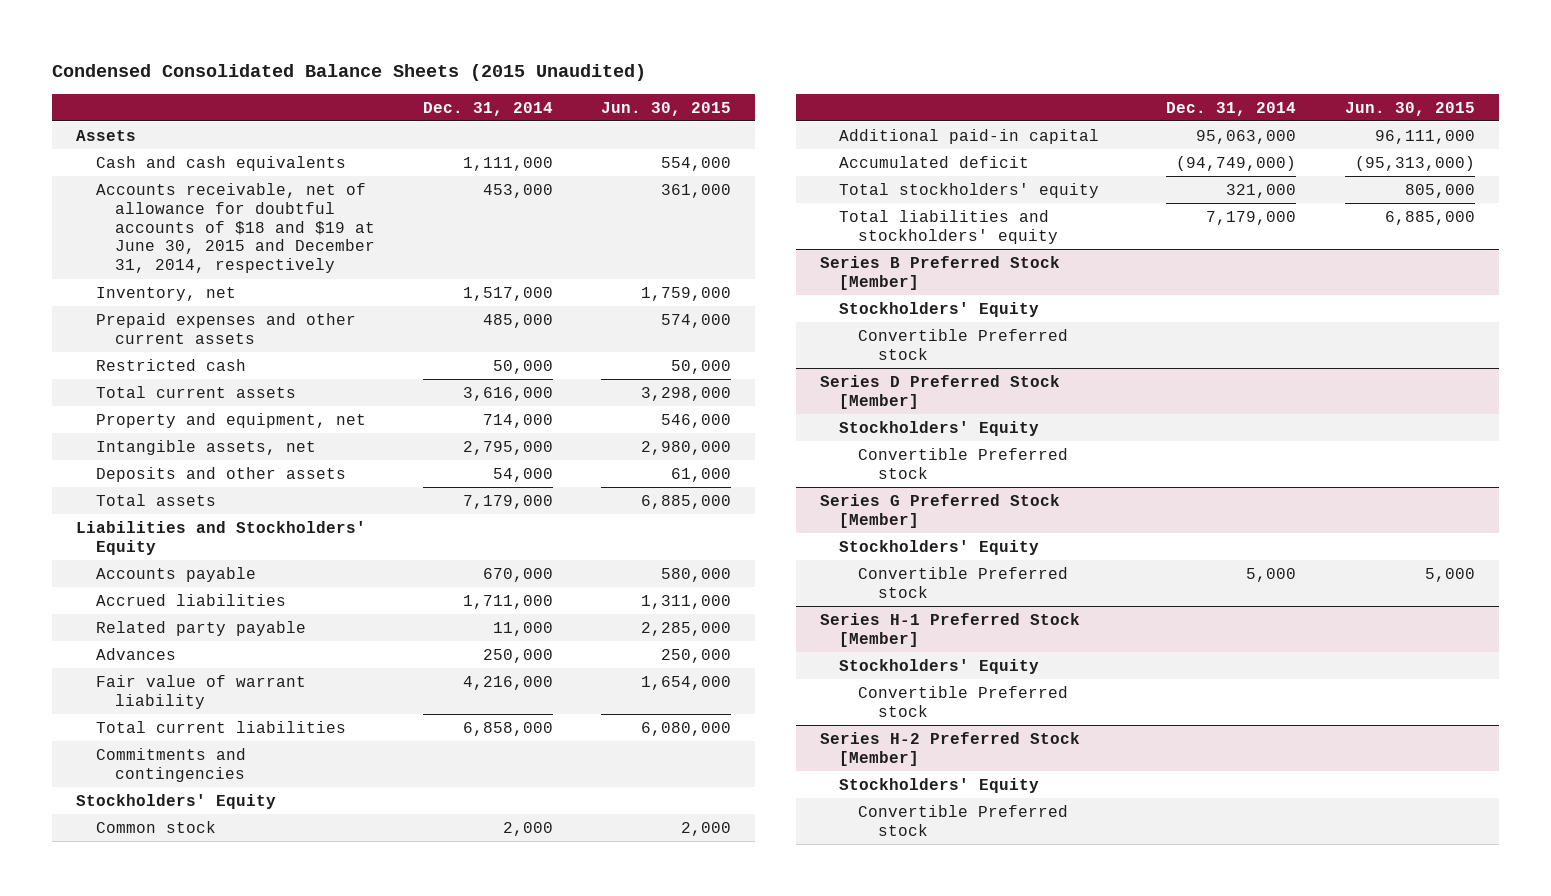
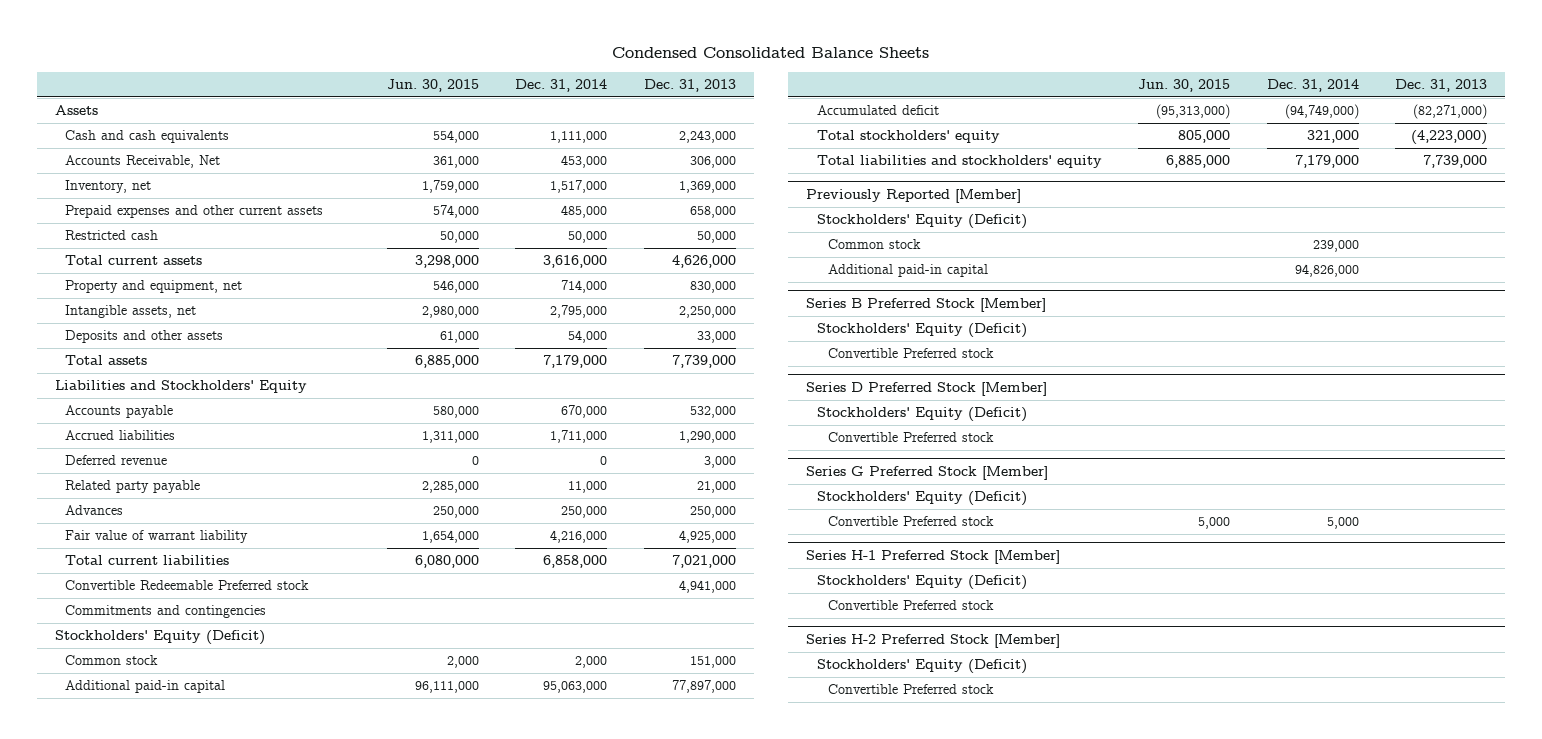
- Condensed Consolidated Balance Sheets (2015 Unaudited)
+ Condensed Consolidated Balance Sheets
- | Dec. 31, 2014 | Jun. 30, 2015
+ | Jun. 30, 2015 | Dec. 31, 2014 | Dec. 31, 2013
- Accounts receivable, net of allowance for doubtful accounts of $18 and $19 at June 30, 2015 and December 31, 2014, respectively | 453,000 | 361,000
+ Accounts Receivable, Net | 361,000 | 453,000 | 306,000
+ Deferred revenue | 0 | 0 | 3,000
+ Convertible Redeemable Preferred stock | | | 4,941,000
- Stockholders' Equity
+ Stockholders' Equity (Deficit)
+ Previously Reported [Member]
+ Stockholders' Equity (Deficit)
+ Common stock | | 239,000 |
+ Additional paid-in capital | | 94,826,000 |
@ Series B Preferred Stock [Member]
- Stockholders' Equity
+ Stockholders' Equity (Deficit)
@ Series D Preferred Stock [Member]
- Stockholders' Equity
+ Stockholders' Equity (Deficit)
@ Series G Preferred Stock [Member]
- Stockholders' Equity
+ Stockholders' Equity (Deficit)
@ Series H-1 Preferred Stock [Member]
- Stockholders' Equity
+ Stockholders' Equity (Deficit)
@ Series H-2 Preferred Stock [Member]
- Stockholders' Equity
+ Stockholders' Equity (Deficit)

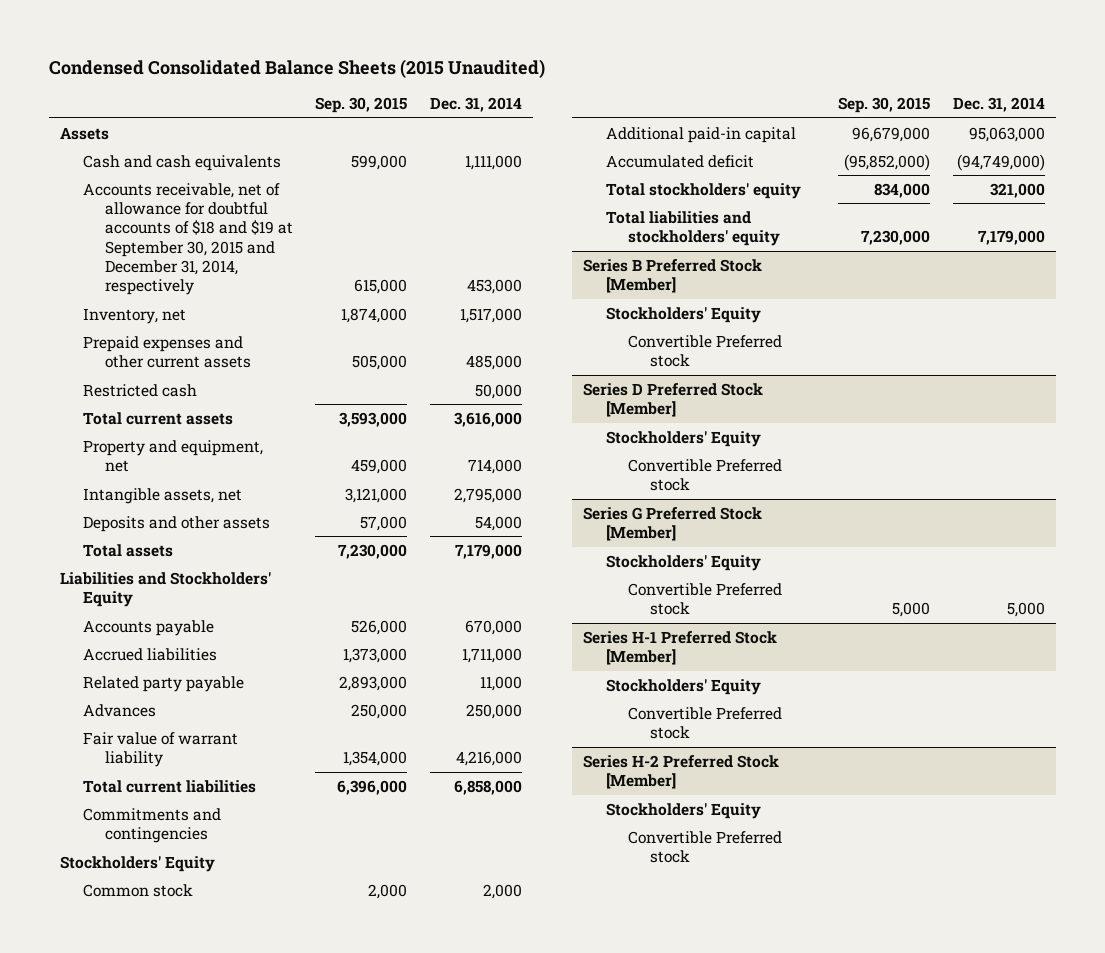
- Condensed Consolidated Balance Sheets
+ Condensed Consolidated Balance Sheets (2015 Unaudited)
- | Jun. 30, 2015 | Dec. 31, 2014 | Dec. 31, 2013
+ | Sep. 30, 2015 | Dec. 31, 2014
- Accounts Receivable, Net | 361,000 | 453,000 | 306,000
+ Accounts receivable, net of allowance for doubtful accounts of $18 and $19 at September 30, 2015 and December 31, 2014, respectively | 615,000 | 453,000
- Deferred revenue | 0 | 0 | 3,000
- Convertible Redeemable Preferred stock | | | 4,941,000
- Stockholders' Equity (Deficit)
+ Stockholders' Equity
- Previously Reported [Member]
- Stockholders' Equity (Deficit)
- Common stock | | 239,000 |
- Additional paid-in capital | | 94,826,000 |
@ Series B Preferred Stock [Member]
- Stockholders' Equity (Deficit)
+ Stockholders' Equity
@ Series D Preferred Stock [Member]
- Stockholders' Equity (Deficit)
+ Stockholders' Equity
@ Series G Preferred Stock [Member]
- Stockholders' Equity (Deficit)
+ Stockholders' Equity
@ Series H-1 Preferred Stock [Member]
- Stockholders' Equity (Deficit)
+ Stockholders' Equity
@ Series H-2 Preferred Stock [Member]
- Stockholders' Equity (Deficit)
+ Stockholders' Equity

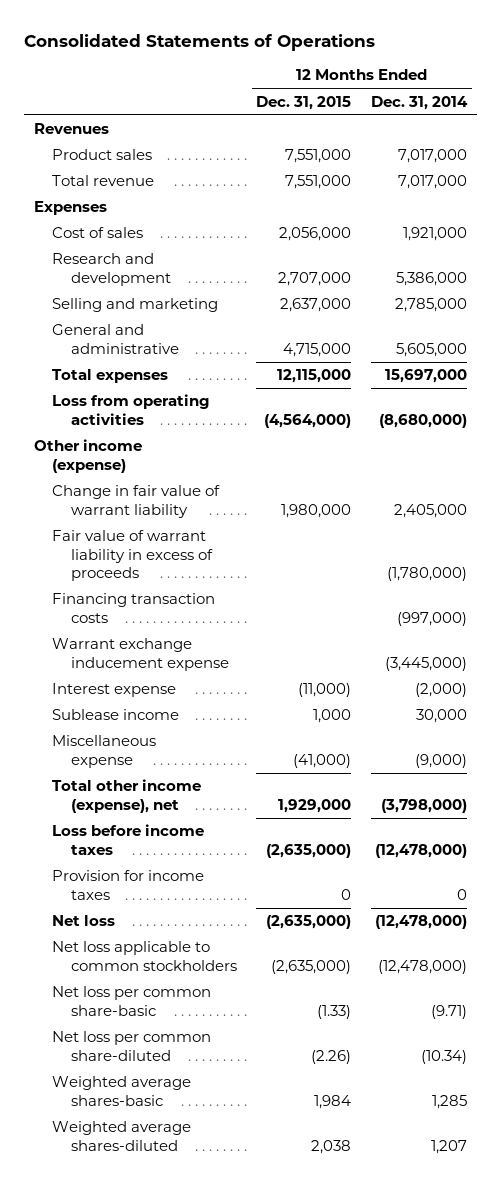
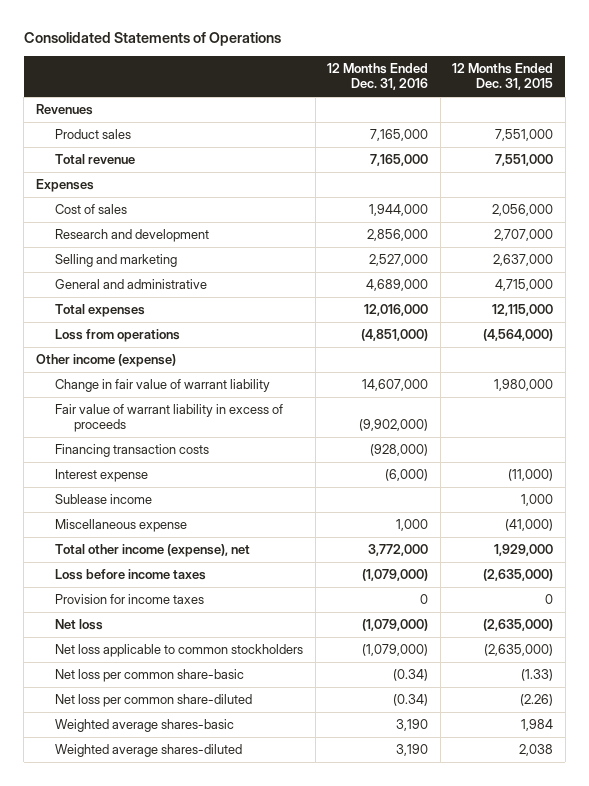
- | 12 Months Ended Dec. 31, 2015 | 12 Months Ended Dec. 31, 2014
+ | 12 Months Ended Dec. 31, 2016 | 12 Months Ended Dec. 31, 2015
- Loss from operating activities | (4,564,000) | (8,680,000)
+ Loss from operations | (4,851,000) | (4,564,000)
- Warrant exchange inducement expense | | (3,445,000)

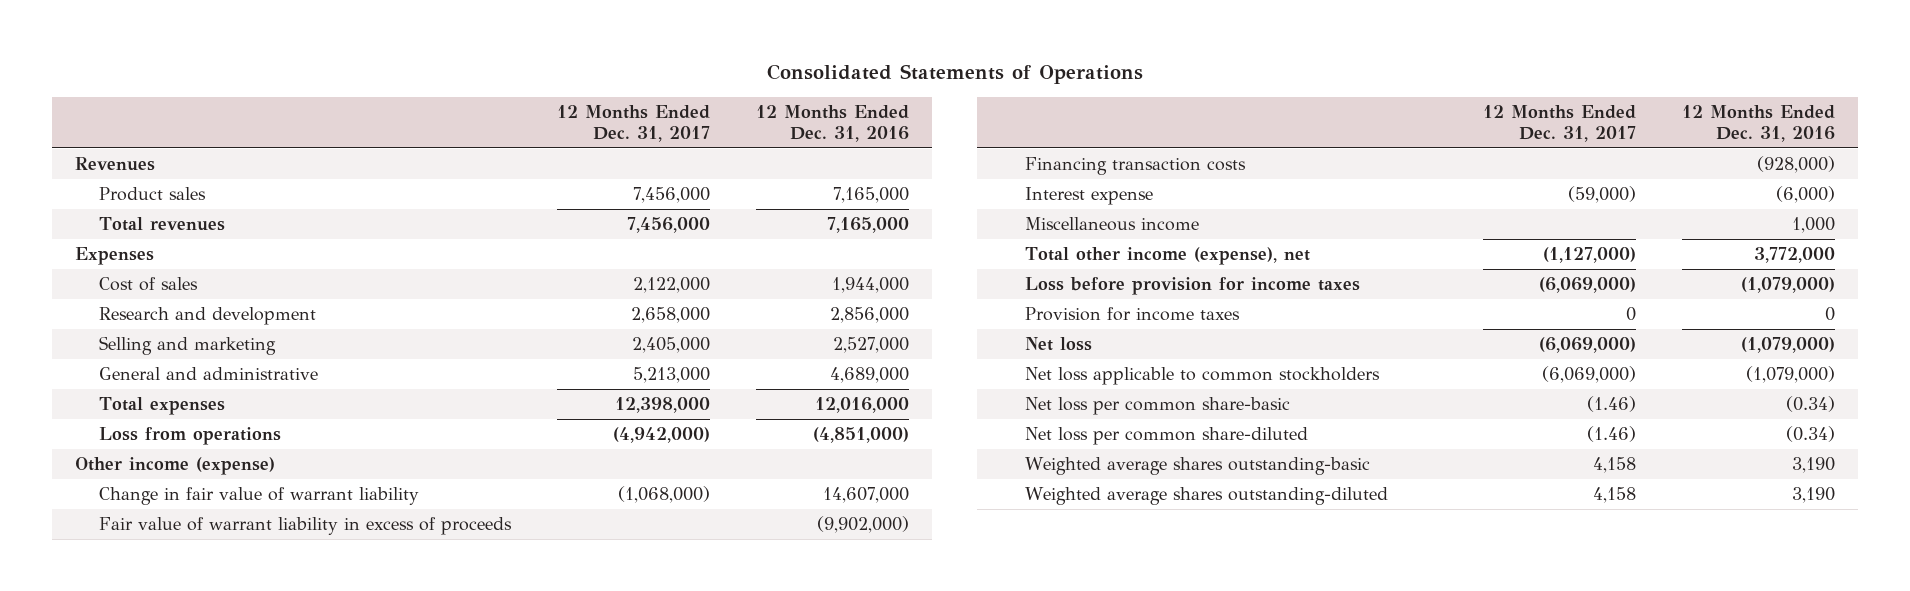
- | 12 Months Ended Dec. 31, 2016 | 12 Months Ended Dec. 31, 2015
+ | 12 Months Ended Dec. 31, 2017 | 12 Months Ended Dec. 31, 2016
- Total revenue | 7,165,000 | 7,551,000
+ Total revenues | 7,456,000 | 7,165,000
- Sublease income | | 1,000
- Miscellaneous expense | 1,000 | (41,000)
+ Miscellaneous income | | 1,000
- Loss before income taxes | (1,079,000) | (2,635,000)
+ Loss before provision for income taxes | (6,069,000) | (1,079,000)
- Weighted average shares-basic | 3,190 | 1,984
- Weighted average shares-diluted | 3,190 | 2,038
+ Weighted average shares outstanding-basic | 4,158 | 3,190
+ Weighted average shares outstanding-diluted | 4,158 | 3,190

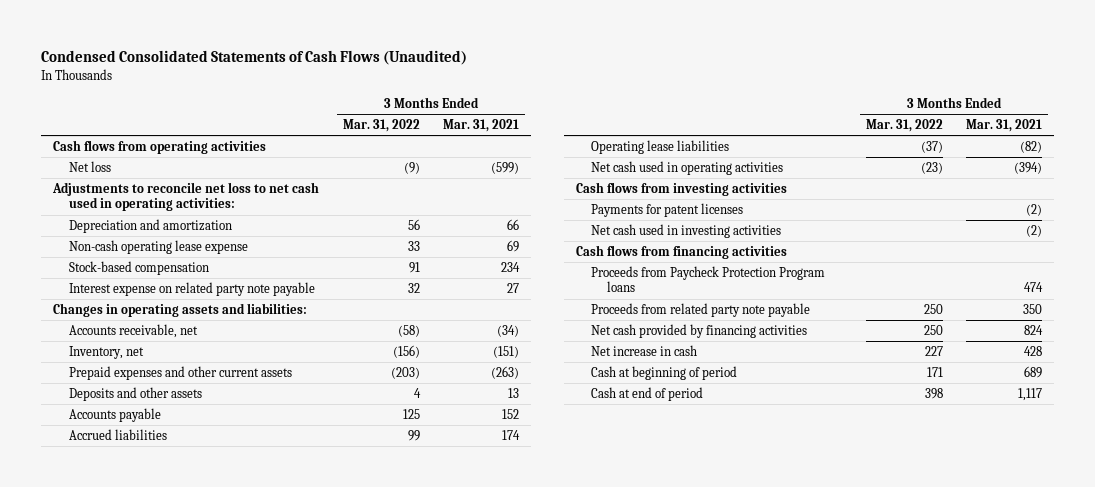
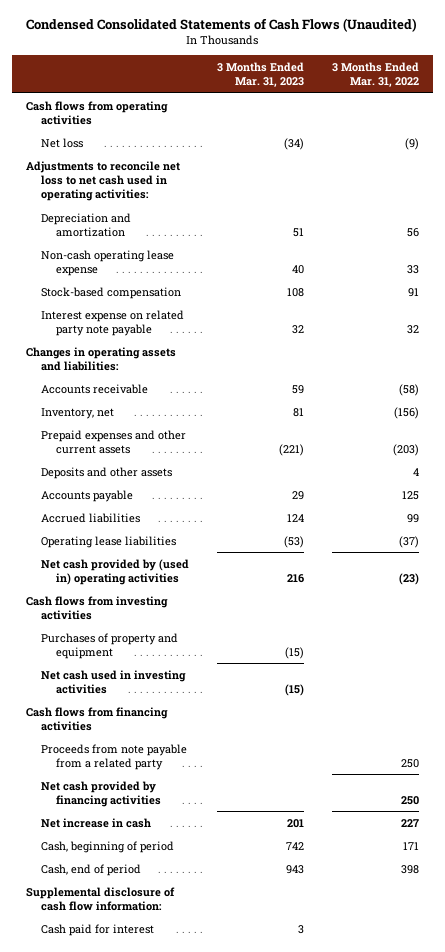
- | 3 Months Ended Mar. 31, 2022 | 3 Months Ended Mar. 31, 2021
+ | 3 Months Ended Mar. 31, 2023 | 3 Months Ended Mar. 31, 2022
- Accounts receivable, net | (58) | (34)
+ Accounts receivable | 59 | (58)
- Net cash used in operating activities | (23) | (394)
+ Net cash provided by (used in) operating activities | 216 | (23)
- Payments for patent licenses | | (2)
+ Purchases of property and equipment | (15) |
- Proceeds from Paycheck Protection Program loans | | 474
- Proceeds from related party note payable | 250 | 350
+ Proceeds from note payable from a related party | | 250
- Cash at beginning of period | 171 | 689
- Cash at end of period | 398 | 1,117
+ Cash, beginning of period | 742 | 171
+ Cash, end of period | 943 | 398
+ Supplemental disclosure of cash flow information:
+ Cash paid for interest | 3 |

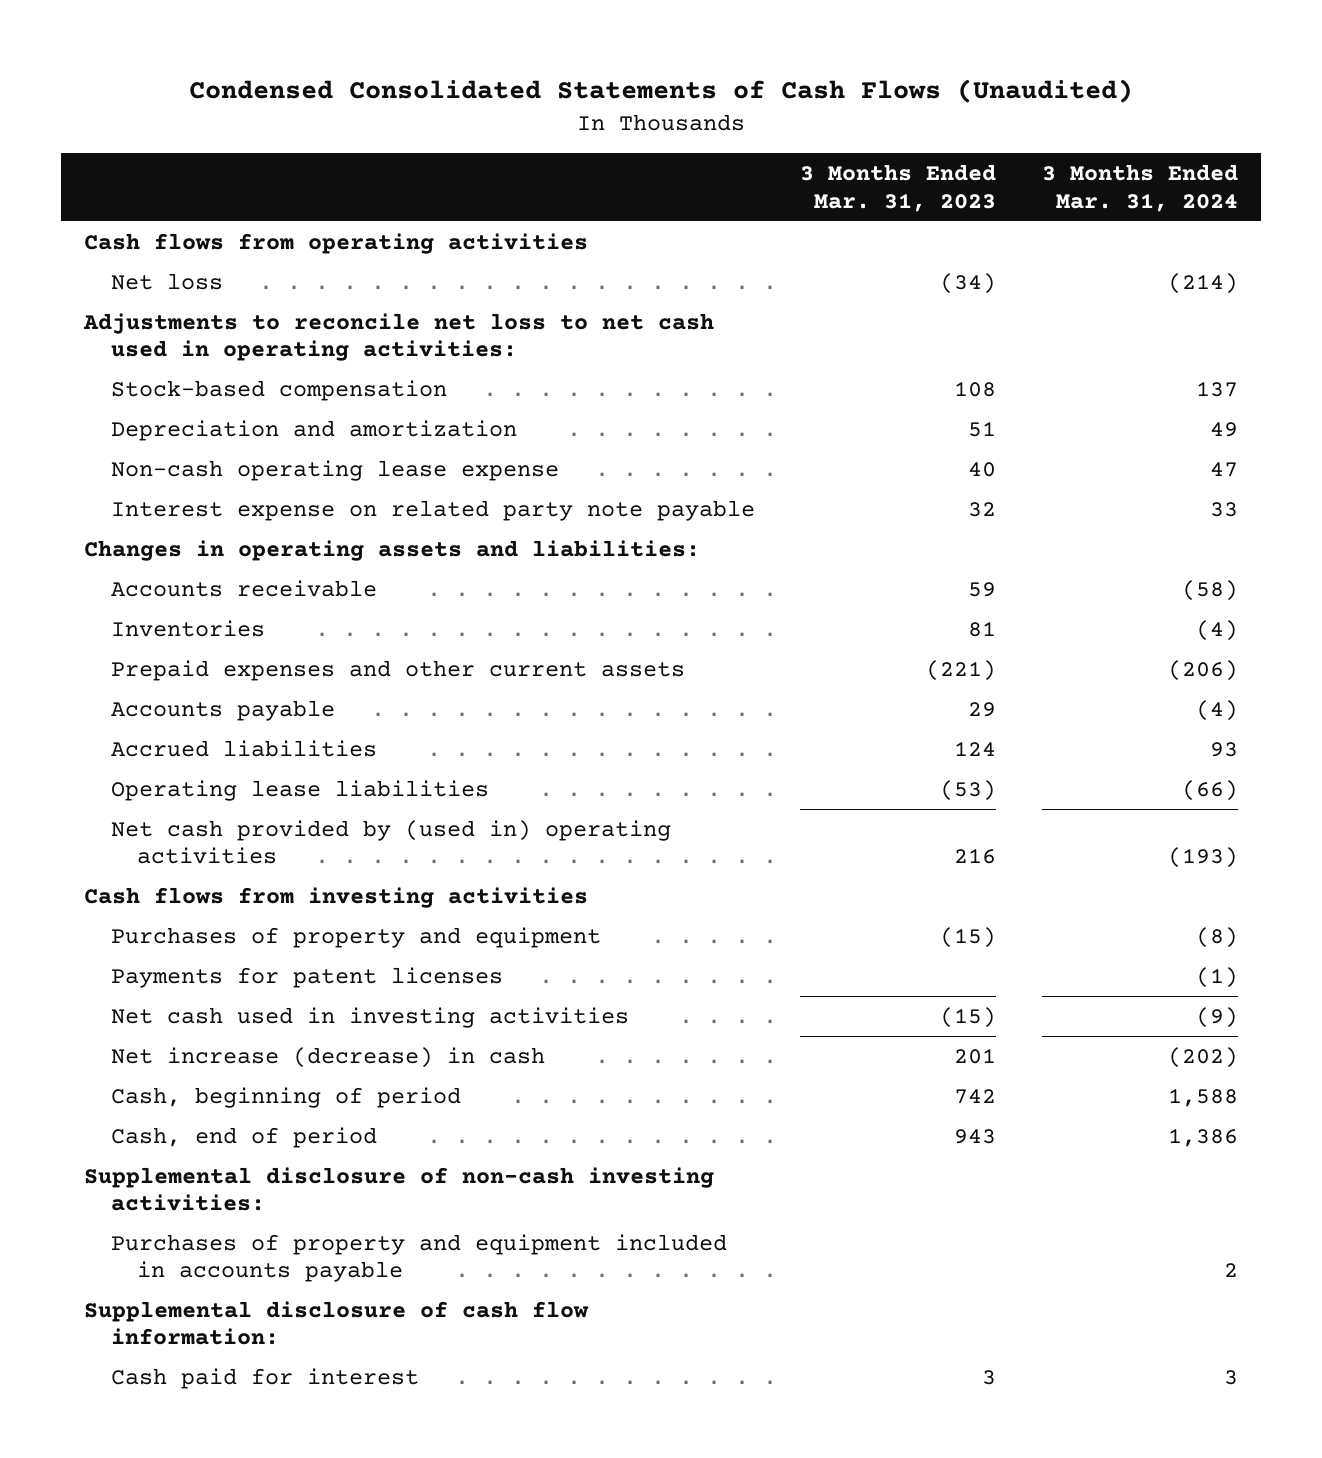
- | 3 Months Ended Mar. 31, 2023 | 3 Months Ended Mar. 31, 2022
+ | 3 Months Ended Mar. 31, 2023 | 3 Months Ended Mar. 31, 2024
moved up: Stock-based compensation | 108 | 137
- Inventory, net | 81 | (156)
+ Inventories | 81 | (4)
- Deposits and other assets | | 4
+ Payments for patent licenses | | (1)
- Cash flows from financing activities
- Proceeds from note payable from a related party | | 250
- Net cash provided by financing activities | | 250
- Net increase in cash | 201 | 227
+ Net increase (decrease) in cash | 201 | (202)
+ Supplemental disclosure of non-cash investing activities:
+ Purchases of property and equipment included in accounts payable | | 2

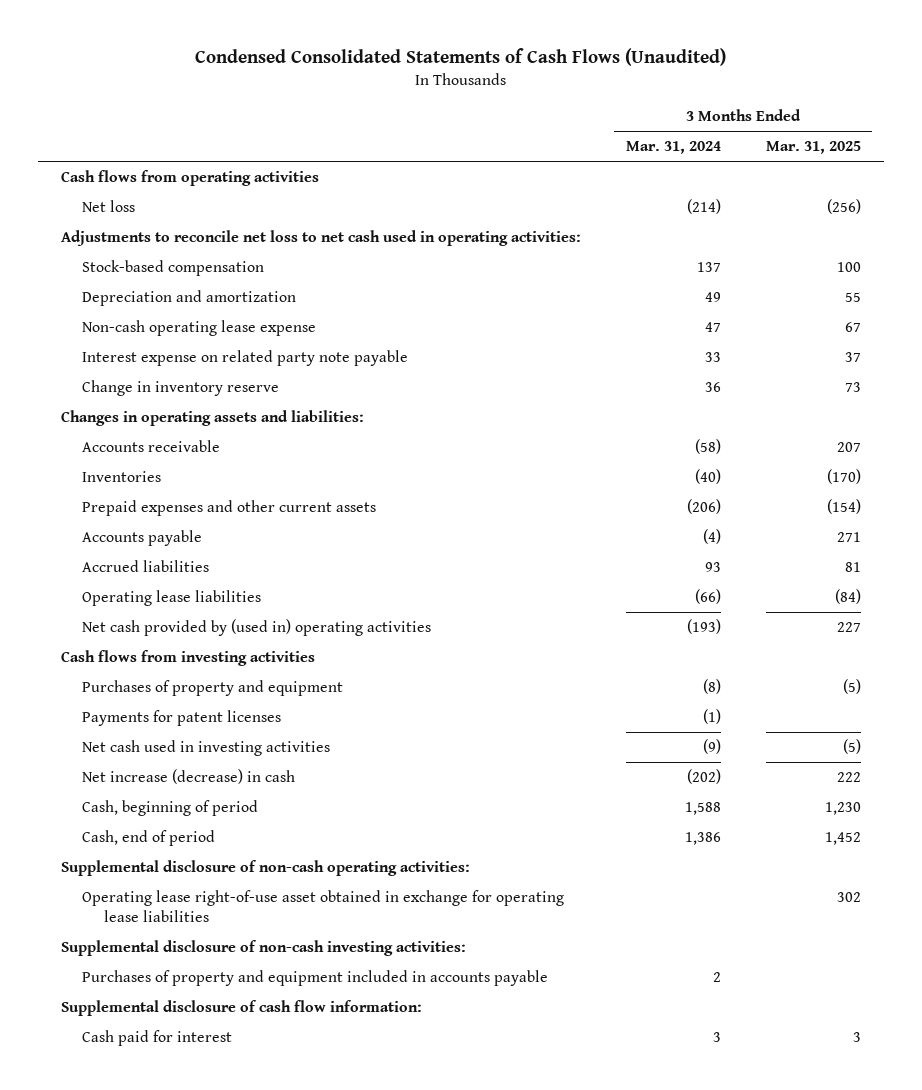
- | 3 Months Ended Mar. 31, 2023 | 3 Months Ended Mar. 31, 2024
+ | 3 Months Ended Mar. 31, 2024 | 3 Months Ended Mar. 31, 2025
+ Change in inventory reserve | 36 | 73
- Inventories | 81 | (4)
+ Inventories | (40) | (170)
+ Supplemental disclosure of non-cash operating activities:
+ Operating lease right-of-use asset obtained in exchange for operating lease liabilities | | 302

